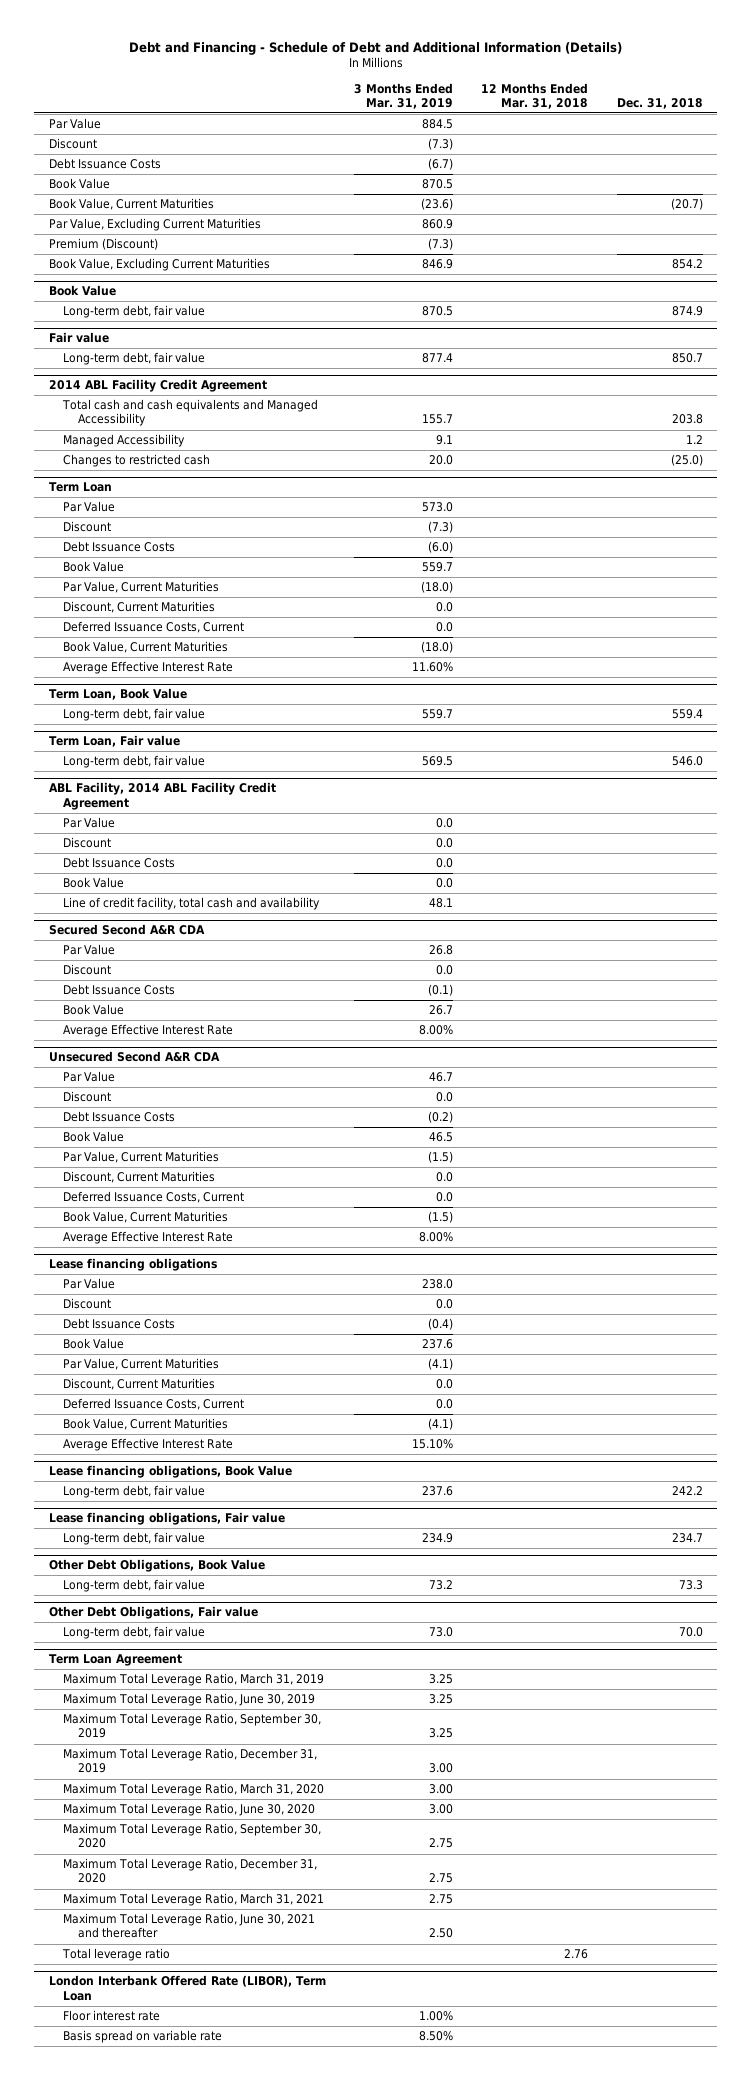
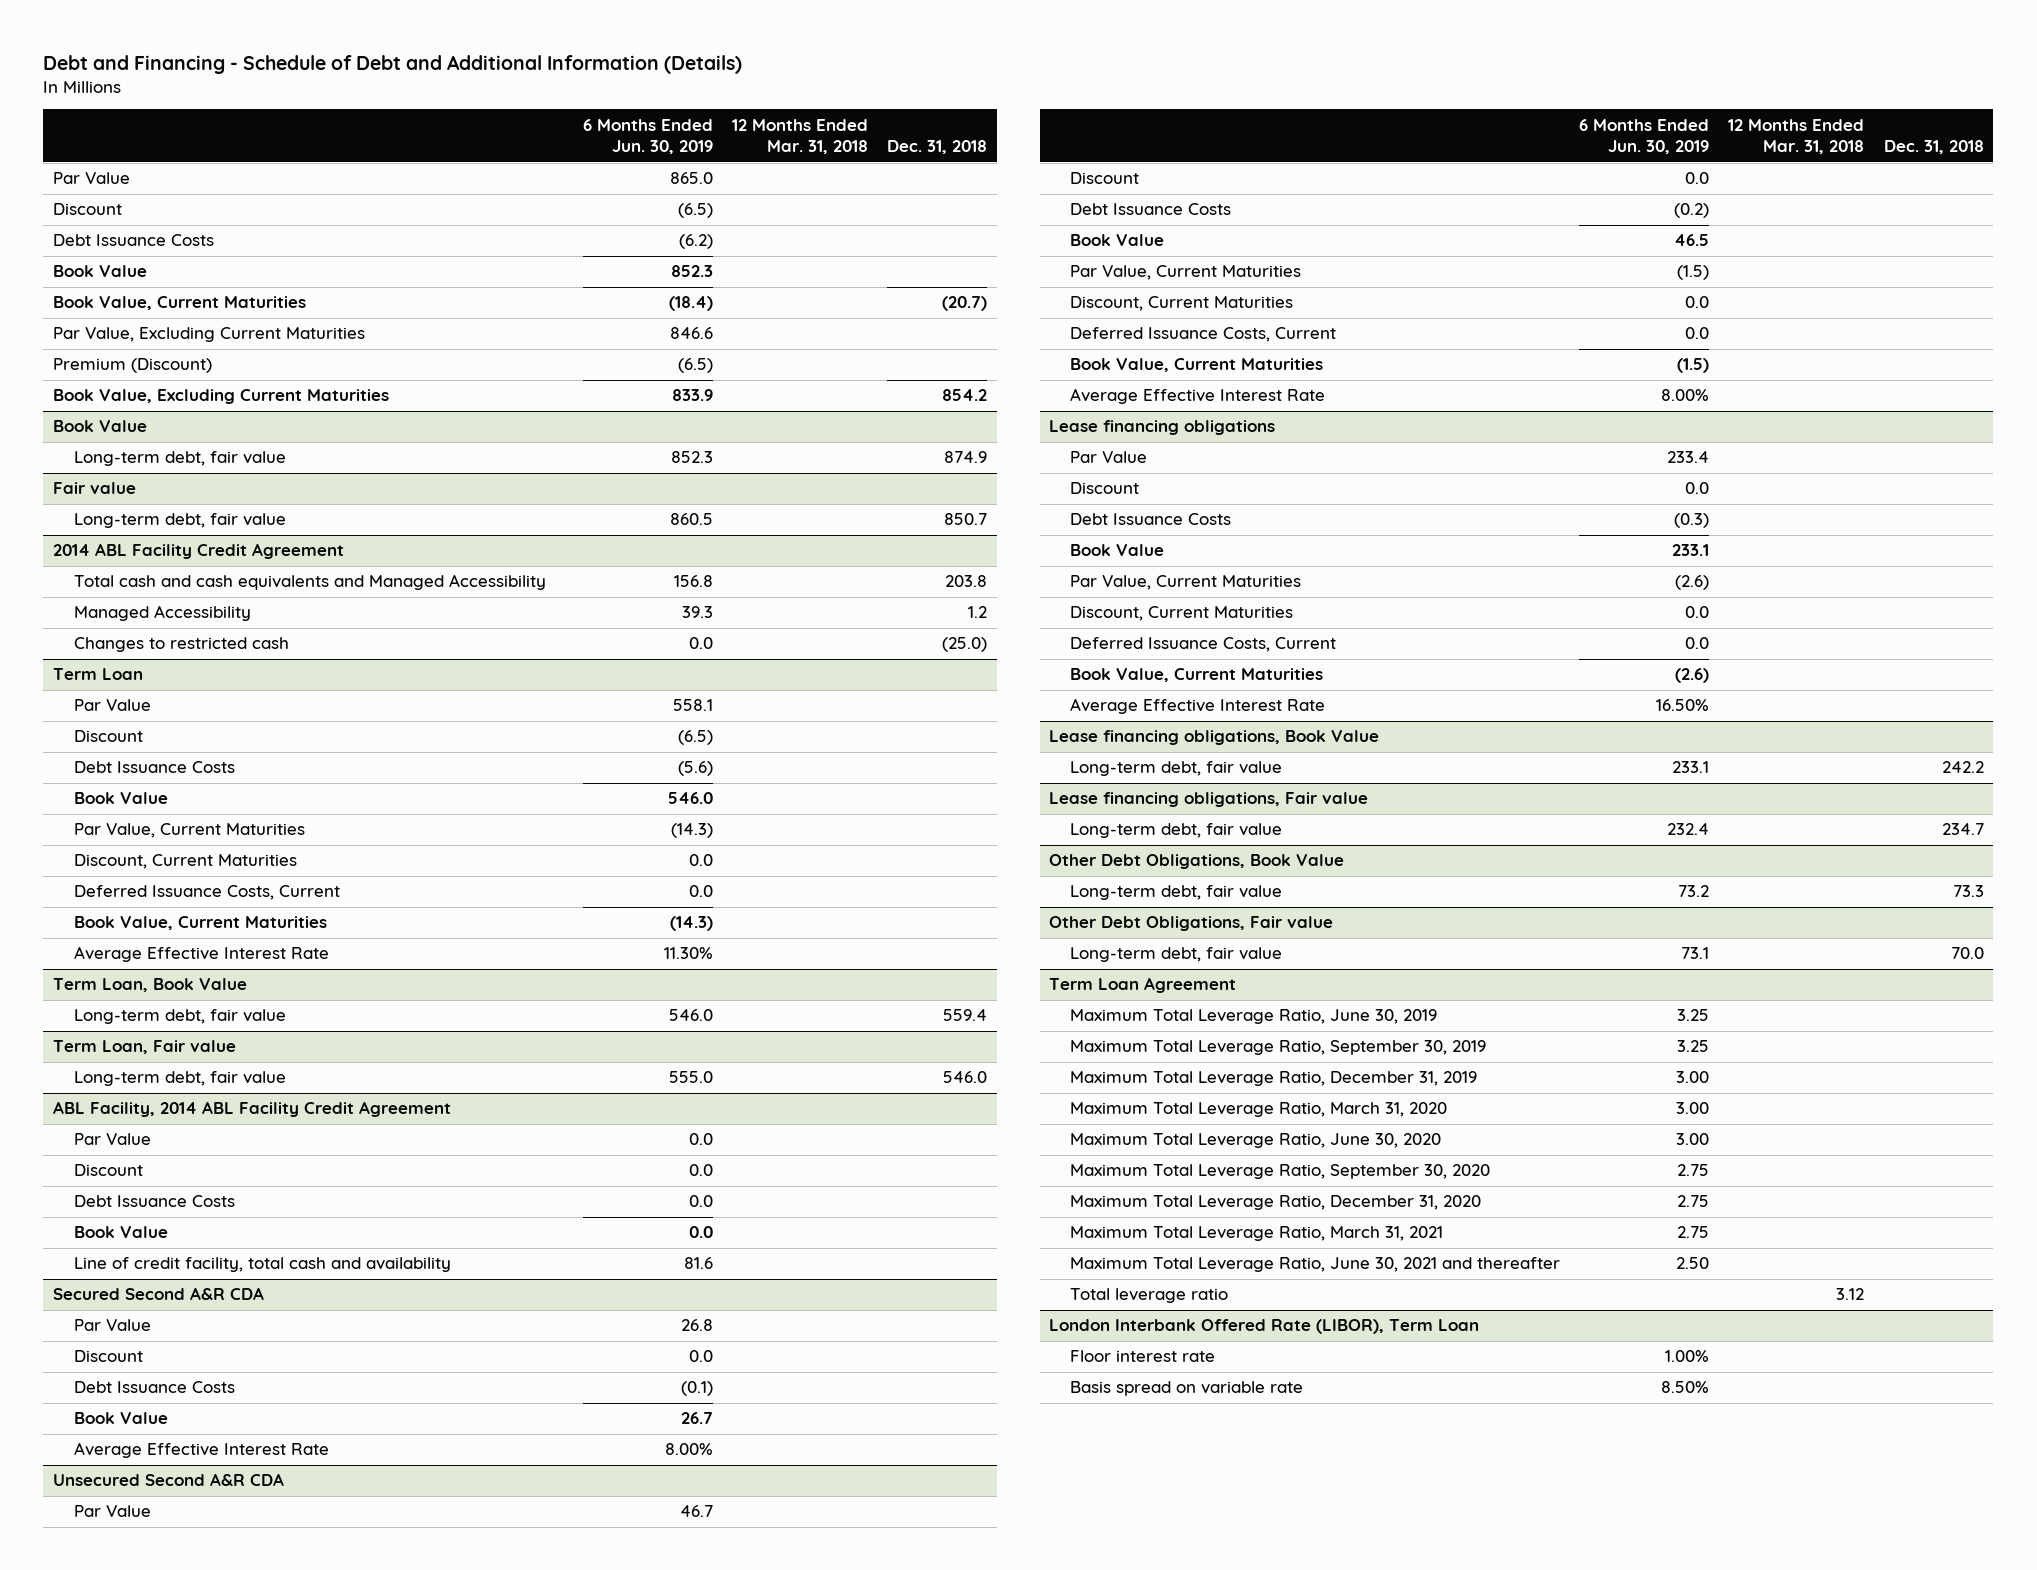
- | 3 Months Ended Mar. 31, 2019 | 12 Months Ended Mar. 31, 2018 | Dec. 31, 2018
+ | 6 Months Ended Jun. 30, 2019 | 12 Months Ended Mar. 31, 2018 | Dec. 31, 2018
@ Term Loan Agreement
- Maximum Total Leverage Ratio, March 31, 2019 | 3.25 | |
- Total leverage ratio | | 2.76 |
+ Total leverage ratio | | 3.12 |

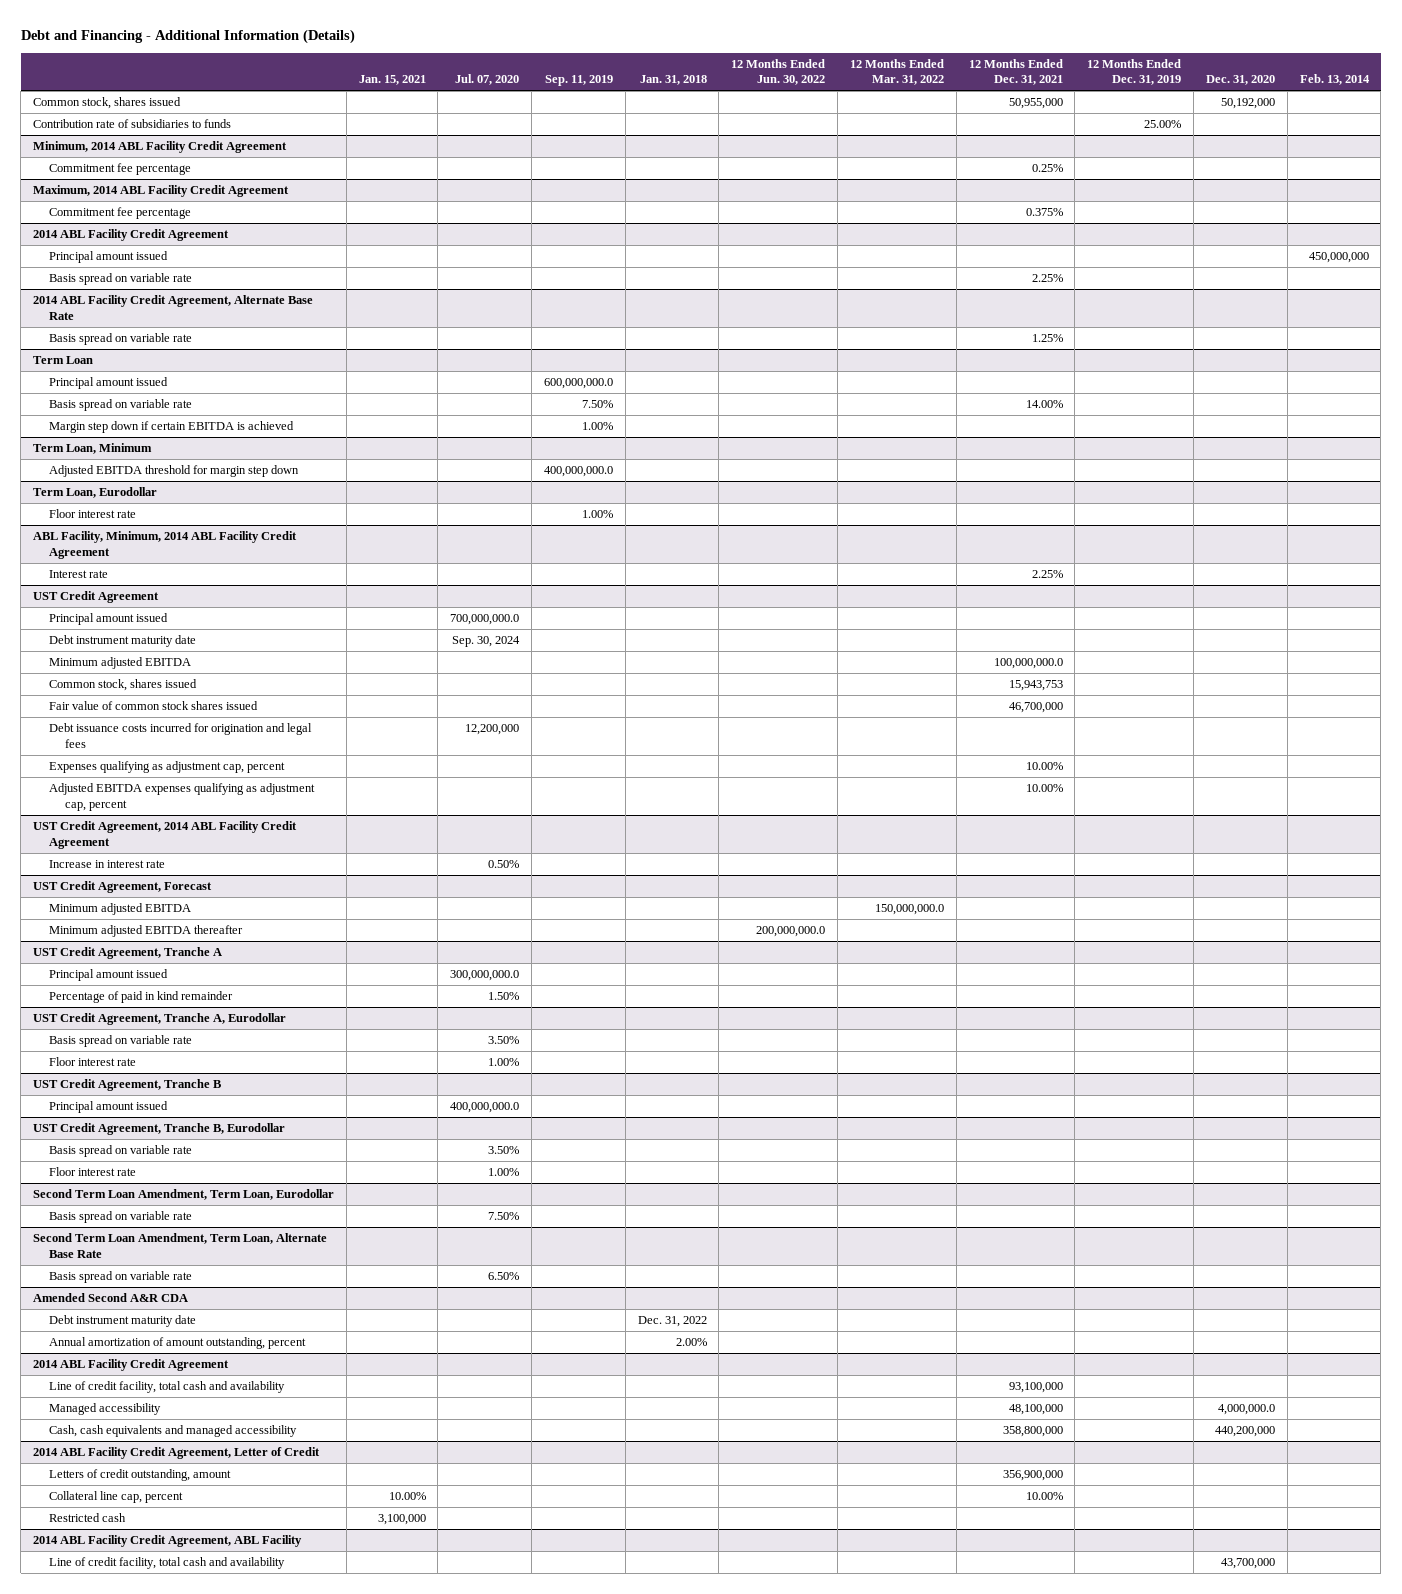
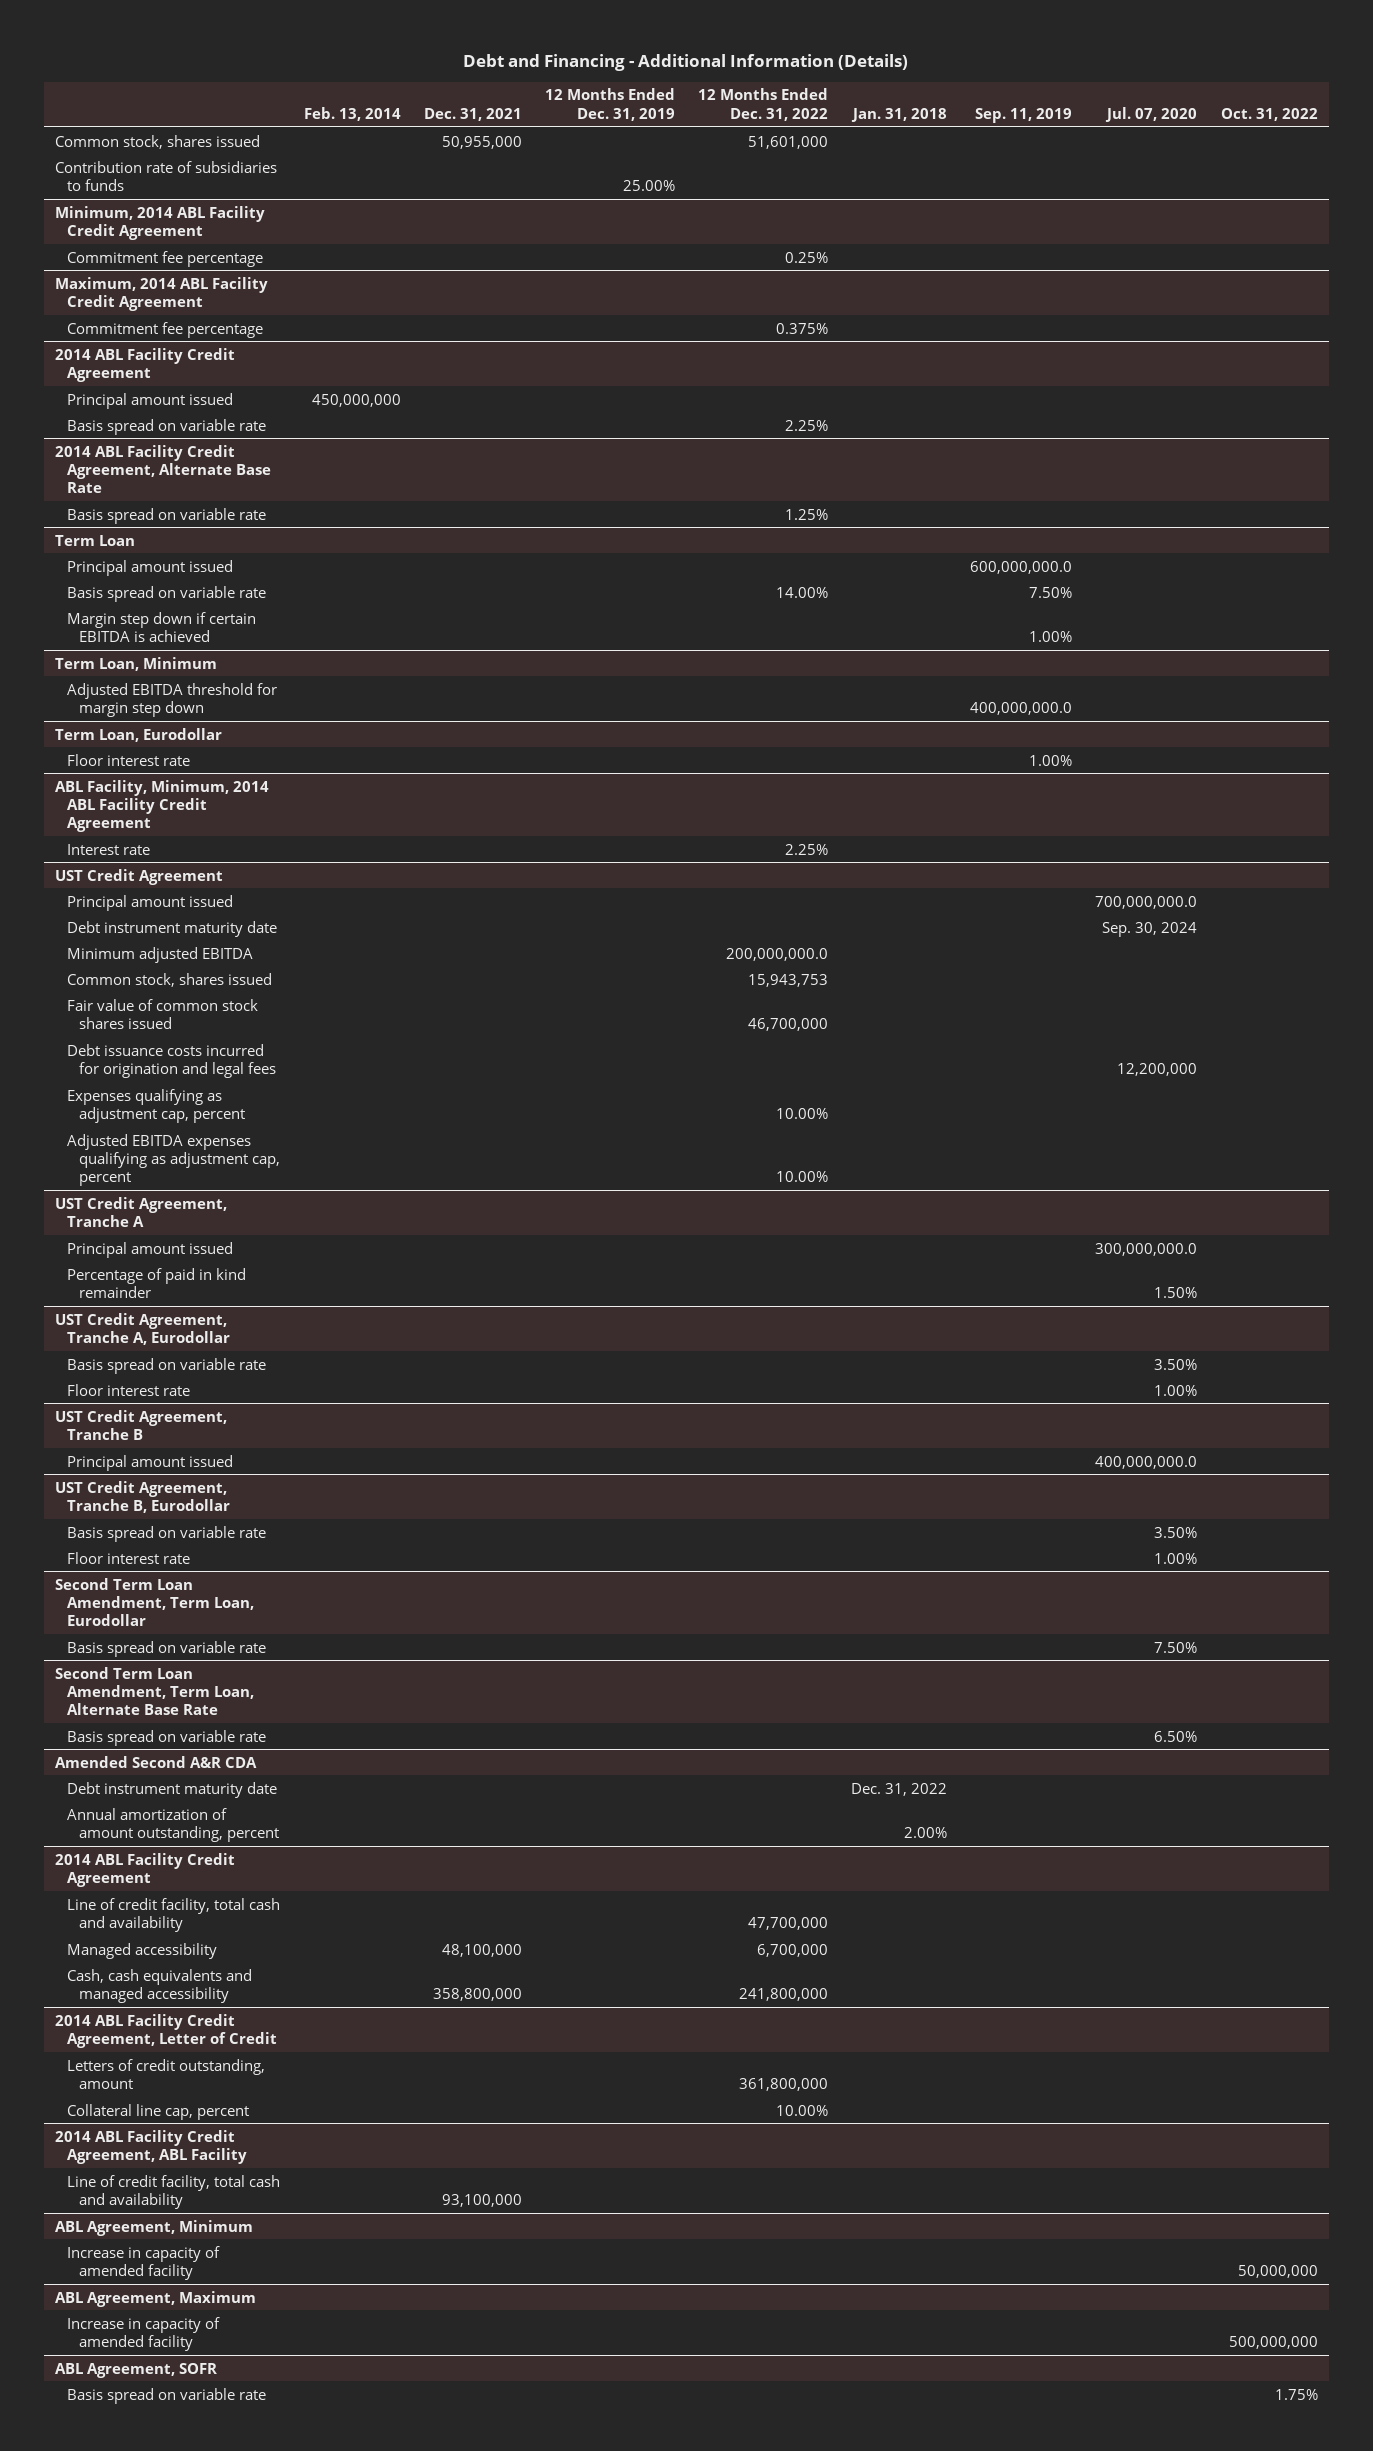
- | Jan. 15, 2021 | Jul. 07, 2020 | Sep. 11, 2019 | Jan. 31, 2018 | 12 Months Ended Jun. 30, 2022 | 12 Months Ended Mar. 31, 2022 | 12 Months Ended Dec. 31, 2021 | 12 Months Ended Dec. 31, 2019 | Dec. 31, 2020 | Feb. 13, 2014
+ | Feb. 13, 2014 | Dec. 31, 2021 | 12 Months Ended Dec. 31, 2019 | 12 Months Ended Dec. 31, 2022 | Jan. 31, 2018 | Sep. 11, 2019 | Jul. 07, 2020 | Oct. 31, 2022
- UST Credit Agreement, 2014 ABL Facility Credit Agreement
- Increase in interest rate | | 0.50% | | | | | | | |
- UST Credit Agreement, Forecast
- Minimum adjusted EBITDA | | | | | | 150,000,000.0 | | | |
- Minimum adjusted EBITDA thereafter | | | | | 200,000,000.0 | | | | |
@ 2014 ABL Facility Credit Agreement, Letter of Credit
- Restricted cash | 3,100,000 | | | | | | | | |
+ ABL Agreement, Minimum
+ Increase in capacity of amended facility | | | | | | | | 50,000,000
+ ABL Agreement, Maximum
+ Increase in capacity of amended facility | | | | | | | | 500,000,000
+ ABL Agreement, SOFR
+ Basis spread on variable rate | | | | | | | | 1.75%

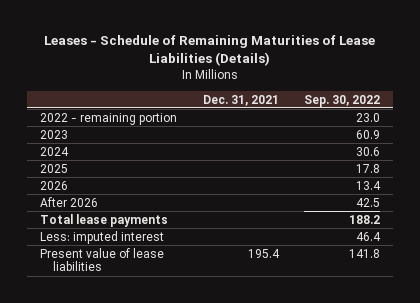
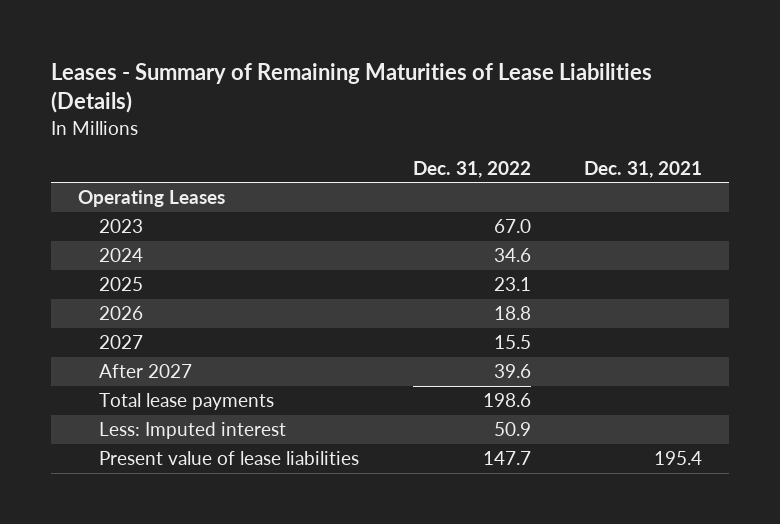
- Leases - Schedule of Remaining Maturities of Lease Liabilities (Details)
+ Leases - Summary of Remaining Maturities of Lease Liabilities (Details)
- | Dec. 31, 2021 | Sep. 30, 2022
+ | Dec. 31, 2022 | Dec. 31, 2021
- 2022 - remaining portion | | 23.0
+ Operating Leases
- After 2026 | | 42.5
+ 2027 | 15.5 |
+ After 2027 | 39.6 |
- Less: imputed interest | | 46.4
+ Less: Imputed interest | 50.9 |

